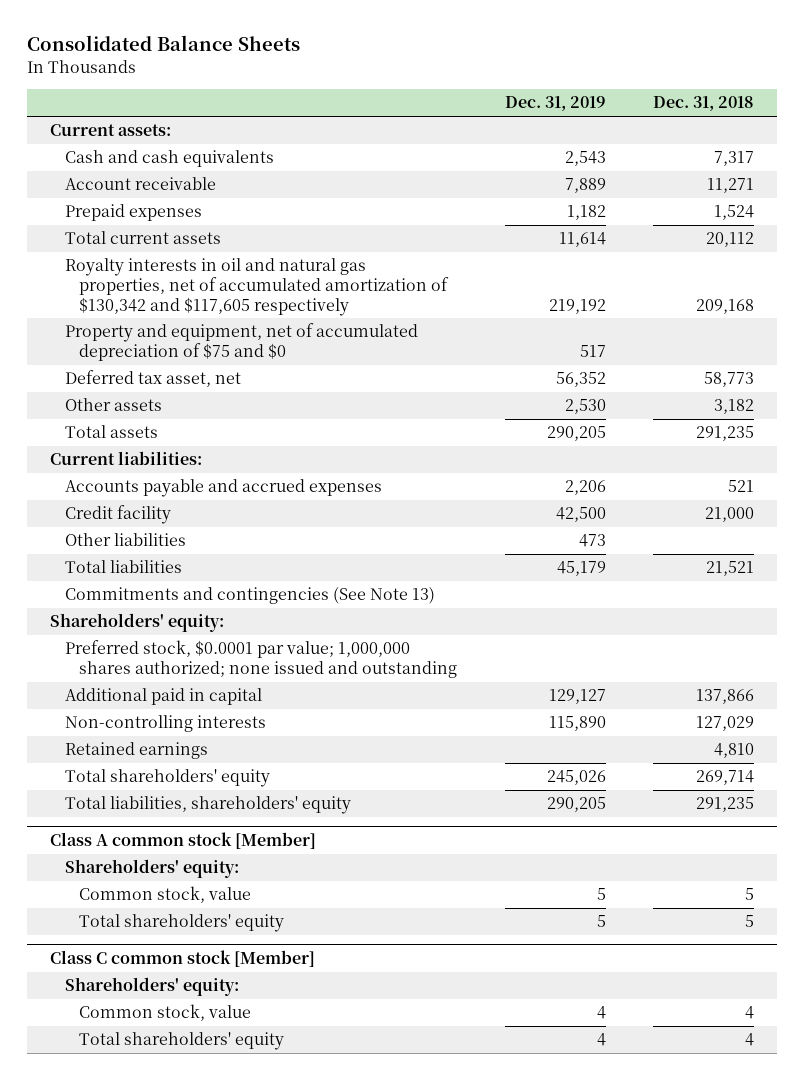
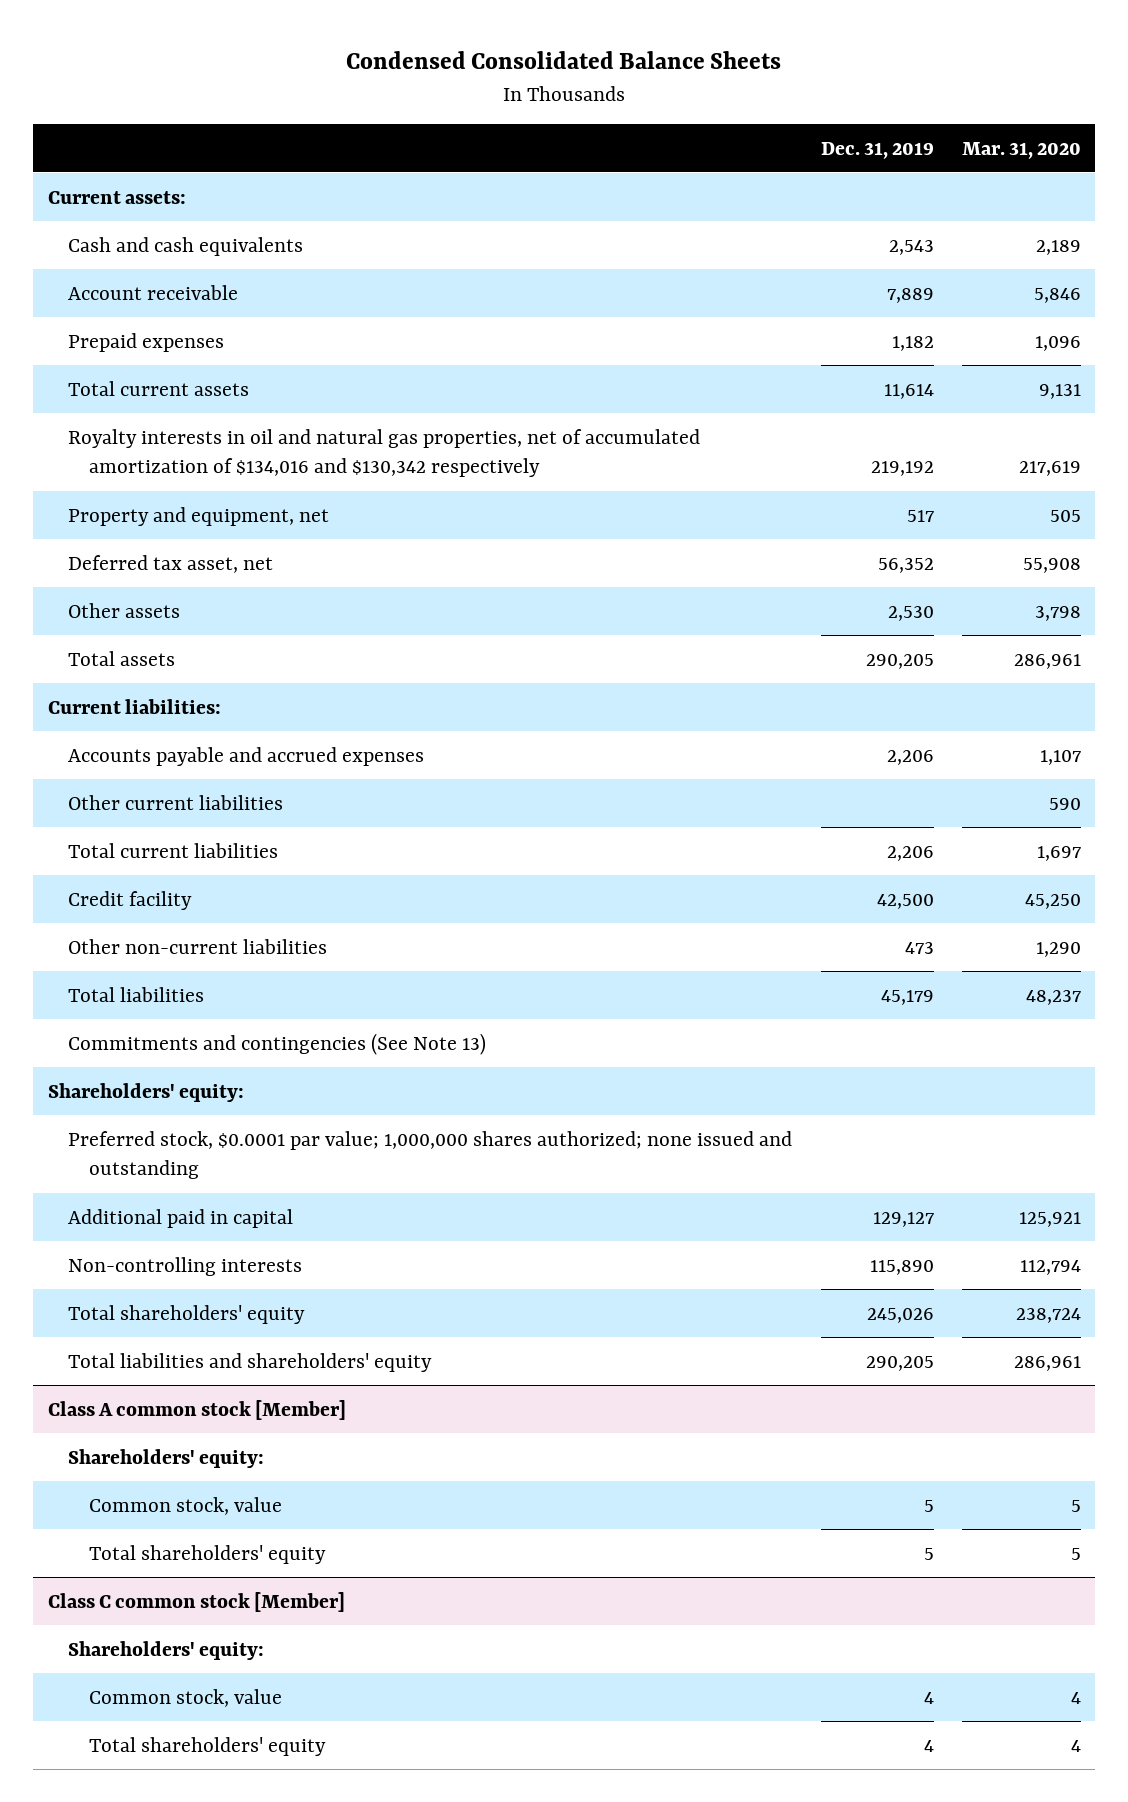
- Consolidated Balance Sheets
+ Condensed Consolidated Balance Sheets
- | Dec. 31, 2019 | Dec. 31, 2018
+ | Dec. 31, 2019 | Mar. 31, 2020
- Royalty interests in oil and natural gas properties, net of accumulated amortization of $130,342 and $117,605 respectively | 219,192 | 209,168
- Property and equipment, net of accumulated depreciation of $75 and $0 | 517 |
+ Royalty interests in oil and natural gas properties, net of accumulated amortization of $134,016 and $130,342 respectively | 219,192 | 217,619
+ Property and equipment, net | 517 | 505
+ Other current liabilities | | 590
+ Total current liabilities | 2,206 | 1,697
- Other liabilities | 473 |
+ Other non-current liabilities | 473 | 1,290
- Retained earnings | | 4,810
- Total liabilities, shareholders' equity | 290,205 | 291,235
+ Total liabilities and shareholders' equity | 290,205 | 286,961

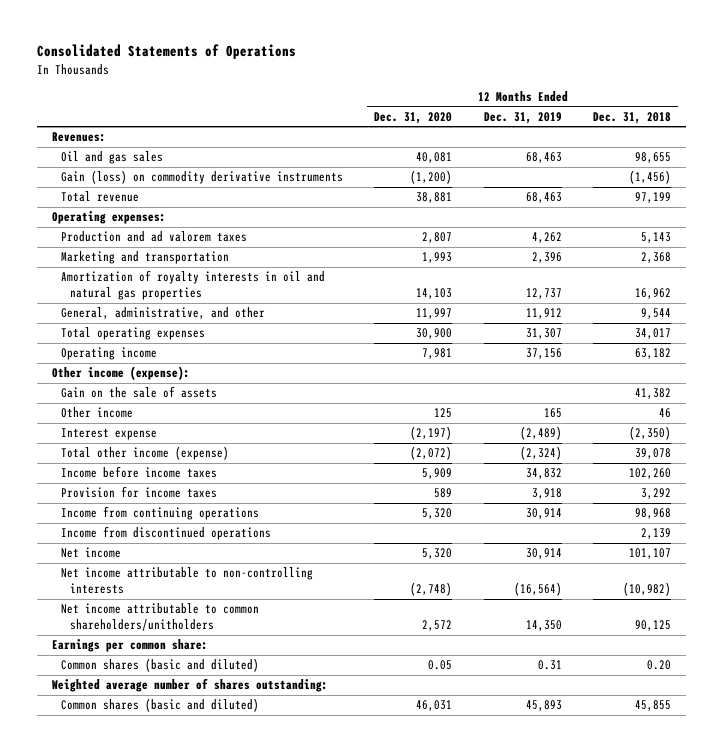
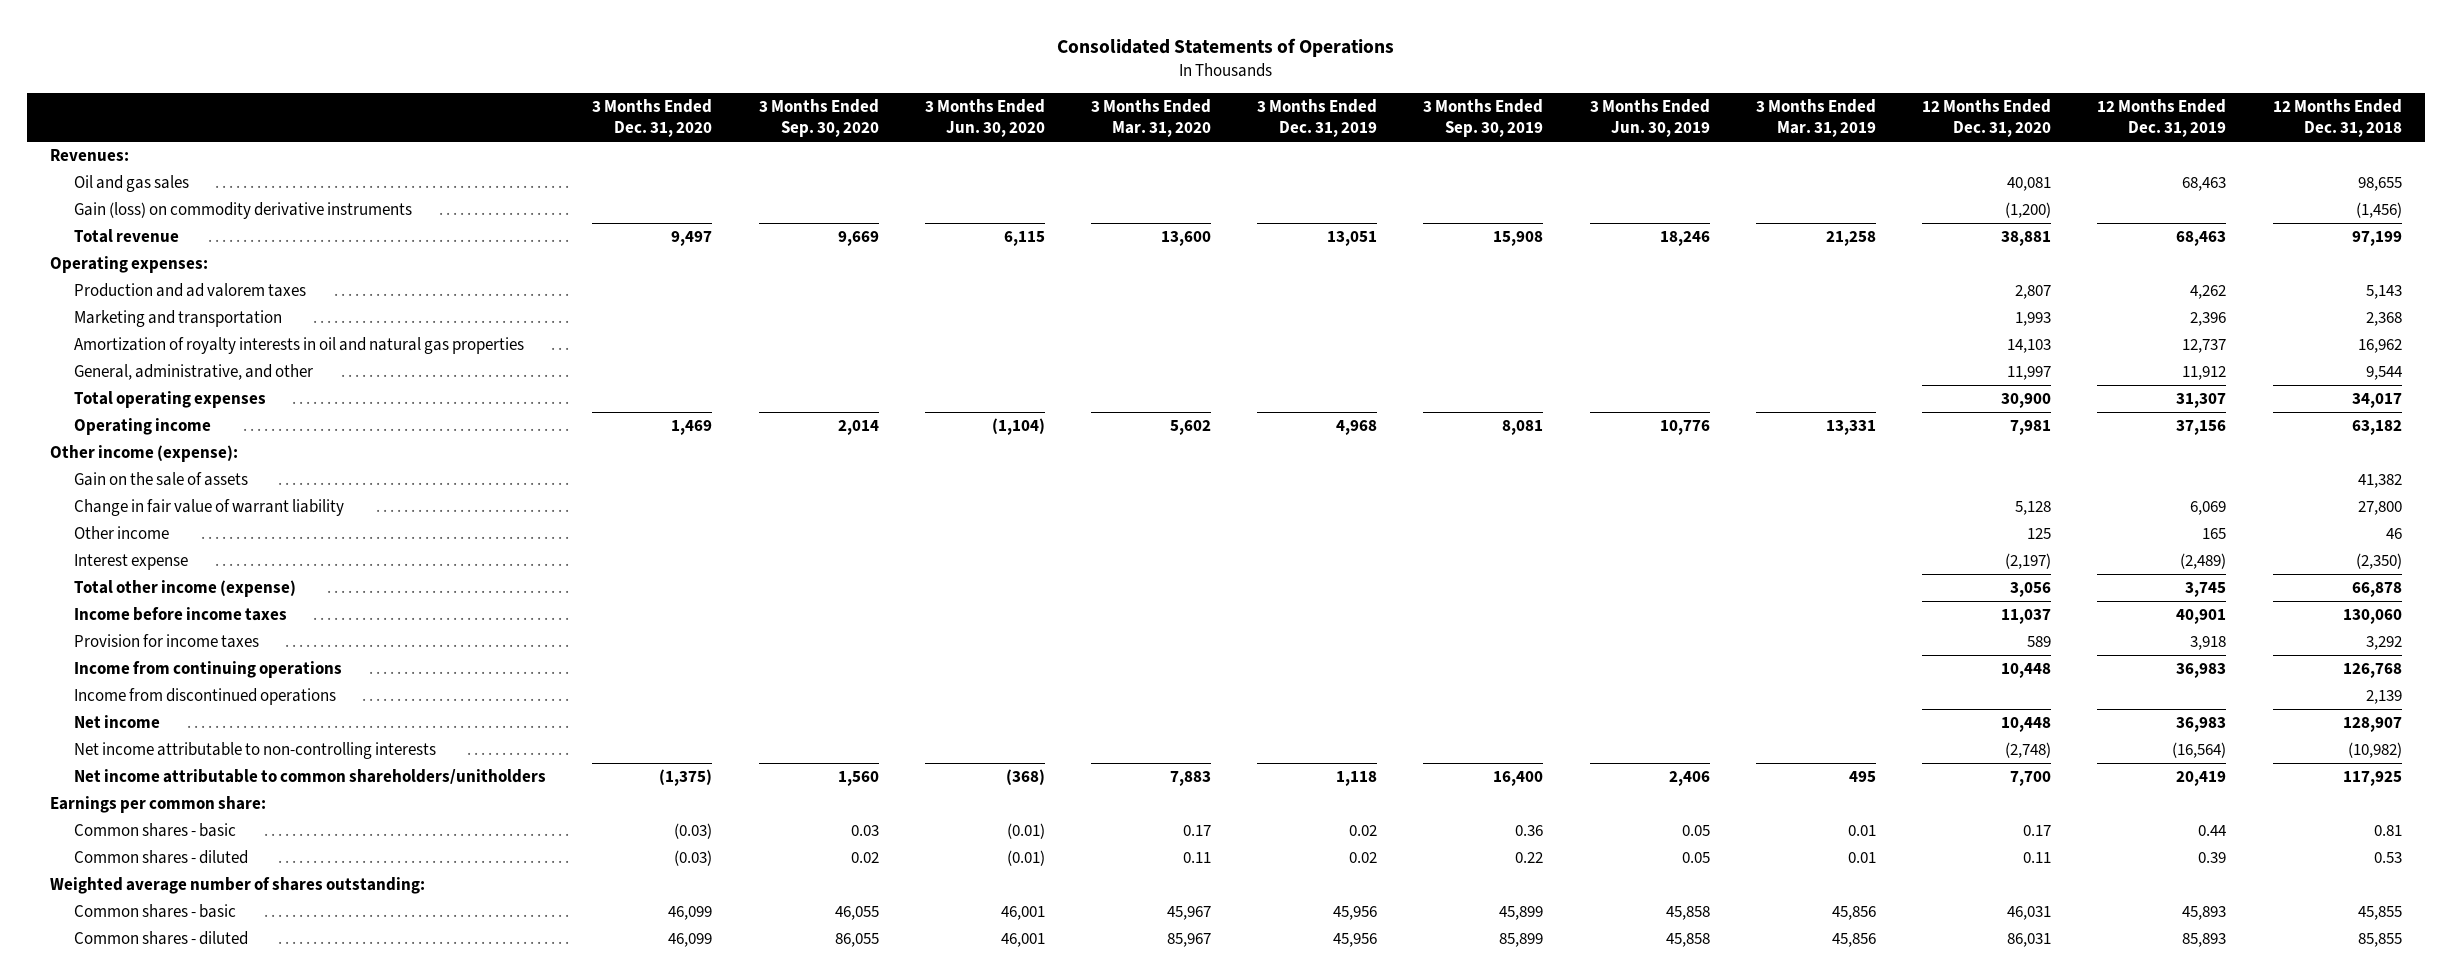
- | 12 Months Ended Dec. 31, 2020 | 12 Months Ended Dec. 31, 2019 | 12 Months Ended Dec. 31, 2018
+ | 3 Months Ended Dec. 31, 2020 | 3 Months Ended Sep. 30, 2020 | 3 Months Ended Jun. 30, 2020 | 3 Months Ended Mar. 31, 2020 | 3 Months Ended Dec. 31, 2019 | 3 Months Ended Sep. 30, 2019 | 3 Months Ended Jun. 30, 2019 | 3 Months Ended Mar. 31, 2019 | 12 Months Ended Dec. 31, 2020 | 12 Months Ended Dec. 31, 2019 | 12 Months Ended Dec. 31, 2018
+ Change in fair value of warrant liability | | | | | | | | | 5,128 | 6,069 | 27,800
- Total other income (expense) | (2,072) | (2,324) | 39,078
- Income before income taxes | 5,909 | 34,832 | 102,260
+ Total other income (expense) | | | | | | | | | 3,056 | 3,745 | 66,878
+ Income before income taxes | | | | | | | | | 11,037 | 40,901 | 130,060
- Income from continuing operations | 5,320 | 30,914 | 98,968
+ Income from continuing operations | | | | | | | | | 10,448 | 36,983 | 126,768
- Net income | 5,320 | 30,914 | 101,107
+ Net income | | | | | | | | | 10,448 | 36,983 | 128,907
- Net income attributable to common shareholders/unitholders | 2,572 | 14,350 | 90,125
+ Net income attributable to common shareholders/unitholders | (1,375) | 1,560 | (368) | 7,883 | 1,118 | 16,400 | 2,406 | 495 | 7,700 | 20,419 | 117,925
- Common shares (basic and diluted) | 0.05 | 0.31 | 0.20
+ Common shares - basic | (0.03) | 0.03 | (0.01) | 0.17 | 0.02 | 0.36 | 0.05 | 0.01 | 0.17 | 0.44 | 0.81
+ Common shares - diluted | (0.03) | 0.02 | (0.01) | 0.11 | 0.02 | 0.22 | 0.05 | 0.01 | 0.11 | 0.39 | 0.53
- Common shares (basic and diluted) | 46,031 | 45,893 | 45,855
+ Common shares - basic | 46,099 | 46,055 | 46,001 | 45,967 | 45,956 | 45,899 | 45,858 | 45,856 | 46,031 | 45,893 | 45,855
+ Common shares - diluted | 46,099 | 86,055 | 46,001 | 85,967 | 45,956 | 85,899 | 45,858 | 45,856 | 86,031 | 85,893 | 85,855

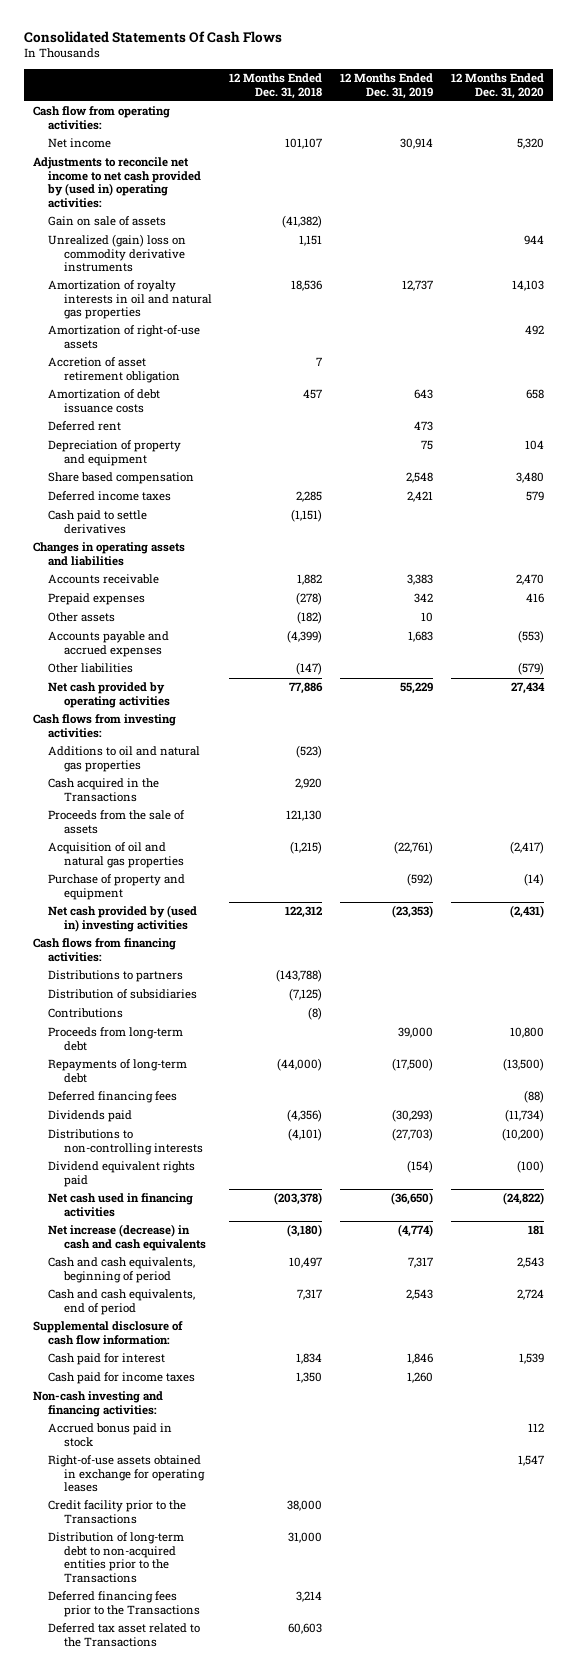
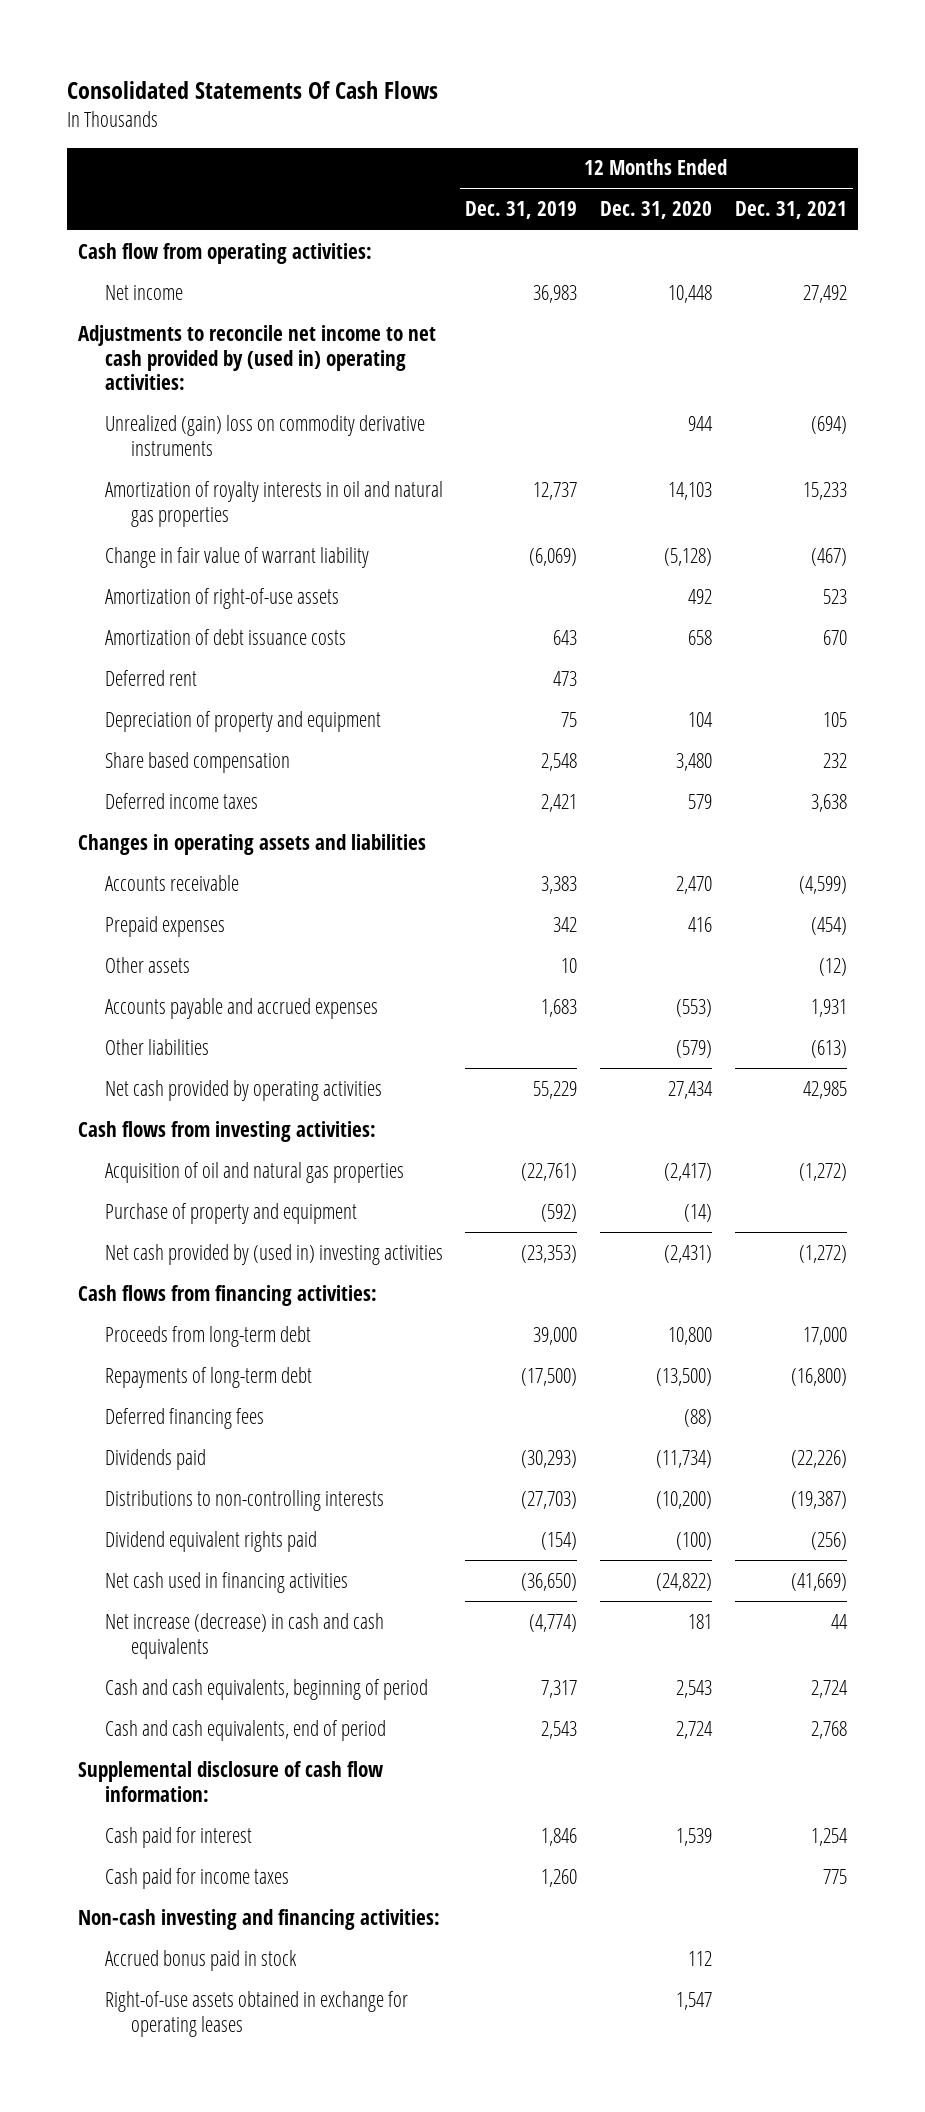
- | 12 Months Ended Dec. 31, 2018 | 12 Months Ended Dec. 31, 2019 | 12 Months Ended Dec. 31, 2020
+ | 12 Months Ended Dec. 31, 2019 | 12 Months Ended Dec. 31, 2020 | 12 Months Ended Dec. 31, 2021
- Net income | 101,107 | 30,914 | 5,320
+ Net income | 36,983 | 10,448 | 27,492
- Gain on sale of assets | (41,382) | |
+ Change in fair value of warrant liability | (6,069) | (5,128) | (467)
- Accretion of asset retirement obligation | 7 | |
- Cash paid to settle derivatives | (1,151) | |
- Additions to oil and natural gas properties | (523) | |
- Cash acquired in the Transactions | 2,920 | |
- Proceeds from the sale of assets | 121,130 | |
- Distributions to partners | (143,788) | |
- Distribution of subsidiaries | (7,125) | |
- Contributions | (8) | |
- Credit facility prior to the Transactions | 38,000 | |
- Distribution of long-term debt to non-acquired entities prior to the Transactions | 31,000 | |
- Deferred financing fees prior to the Transactions | 3,214 | |
- Deferred tax asset related to the Transactions | 60,603 | |

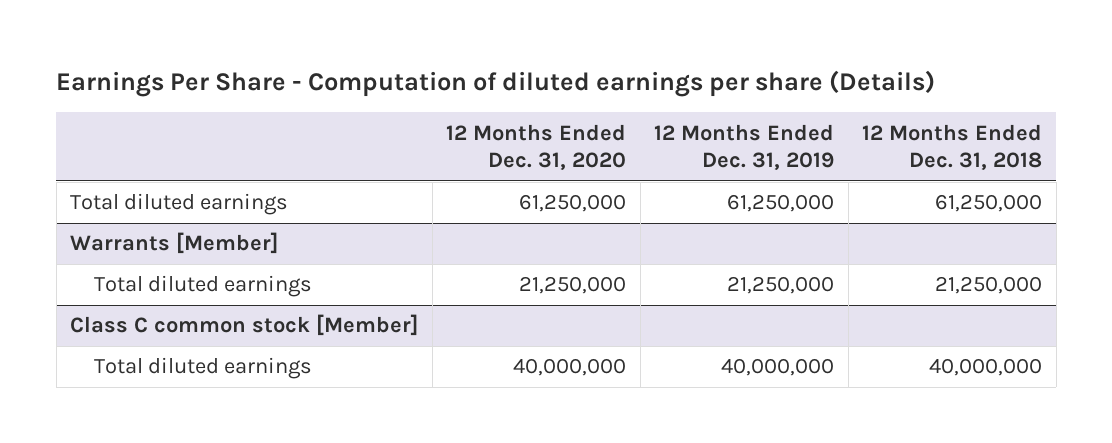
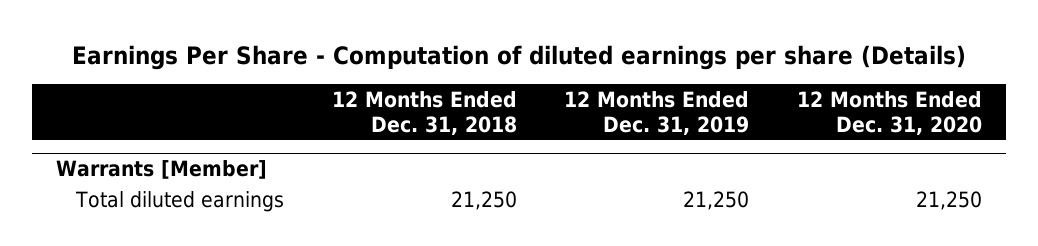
- | 12 Months Ended Dec. 31, 2020 | 12 Months Ended Dec. 31, 2019 | 12 Months Ended Dec. 31, 2018
+ | 12 Months Ended Dec. 31, 2018 | 12 Months Ended Dec. 31, 2019 | 12 Months Ended Dec. 31, 2020
- Total diluted earnings | 61,250,000 | 61,250,000 | 61,250,000
@ Warrants [Member]
- Total diluted earnings | 21,250,000 | 21,250,000 | 21,250,000
- Class C common stock [Member]
- Total diluted earnings | 40,000,000 | 40,000,000 | 40,000,000
@ Warrants [Member]
+ Total diluted earnings | 21,250 | 21,250 | 21,250

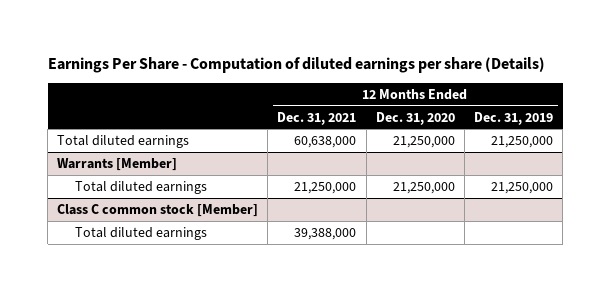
- | 12 Months Ended Dec. 31, 2018 | 12 Months Ended Dec. 31, 2019 | 12 Months Ended Dec. 31, 2020
+ | 12 Months Ended Dec. 31, 2021 | 12 Months Ended Dec. 31, 2020 | 12 Months Ended Dec. 31, 2019
+ Total diluted earnings | 60,638,000 | 21,250,000 | 21,250,000
@ Warrants [Member]
- Total diluted earnings | 21,250 | 21,250 | 21,250
+ Total diluted earnings | 21,250,000 | 21,250,000 | 21,250,000
+ Class C common stock [Member]
+ Total diluted earnings | 39,388,000 | |

